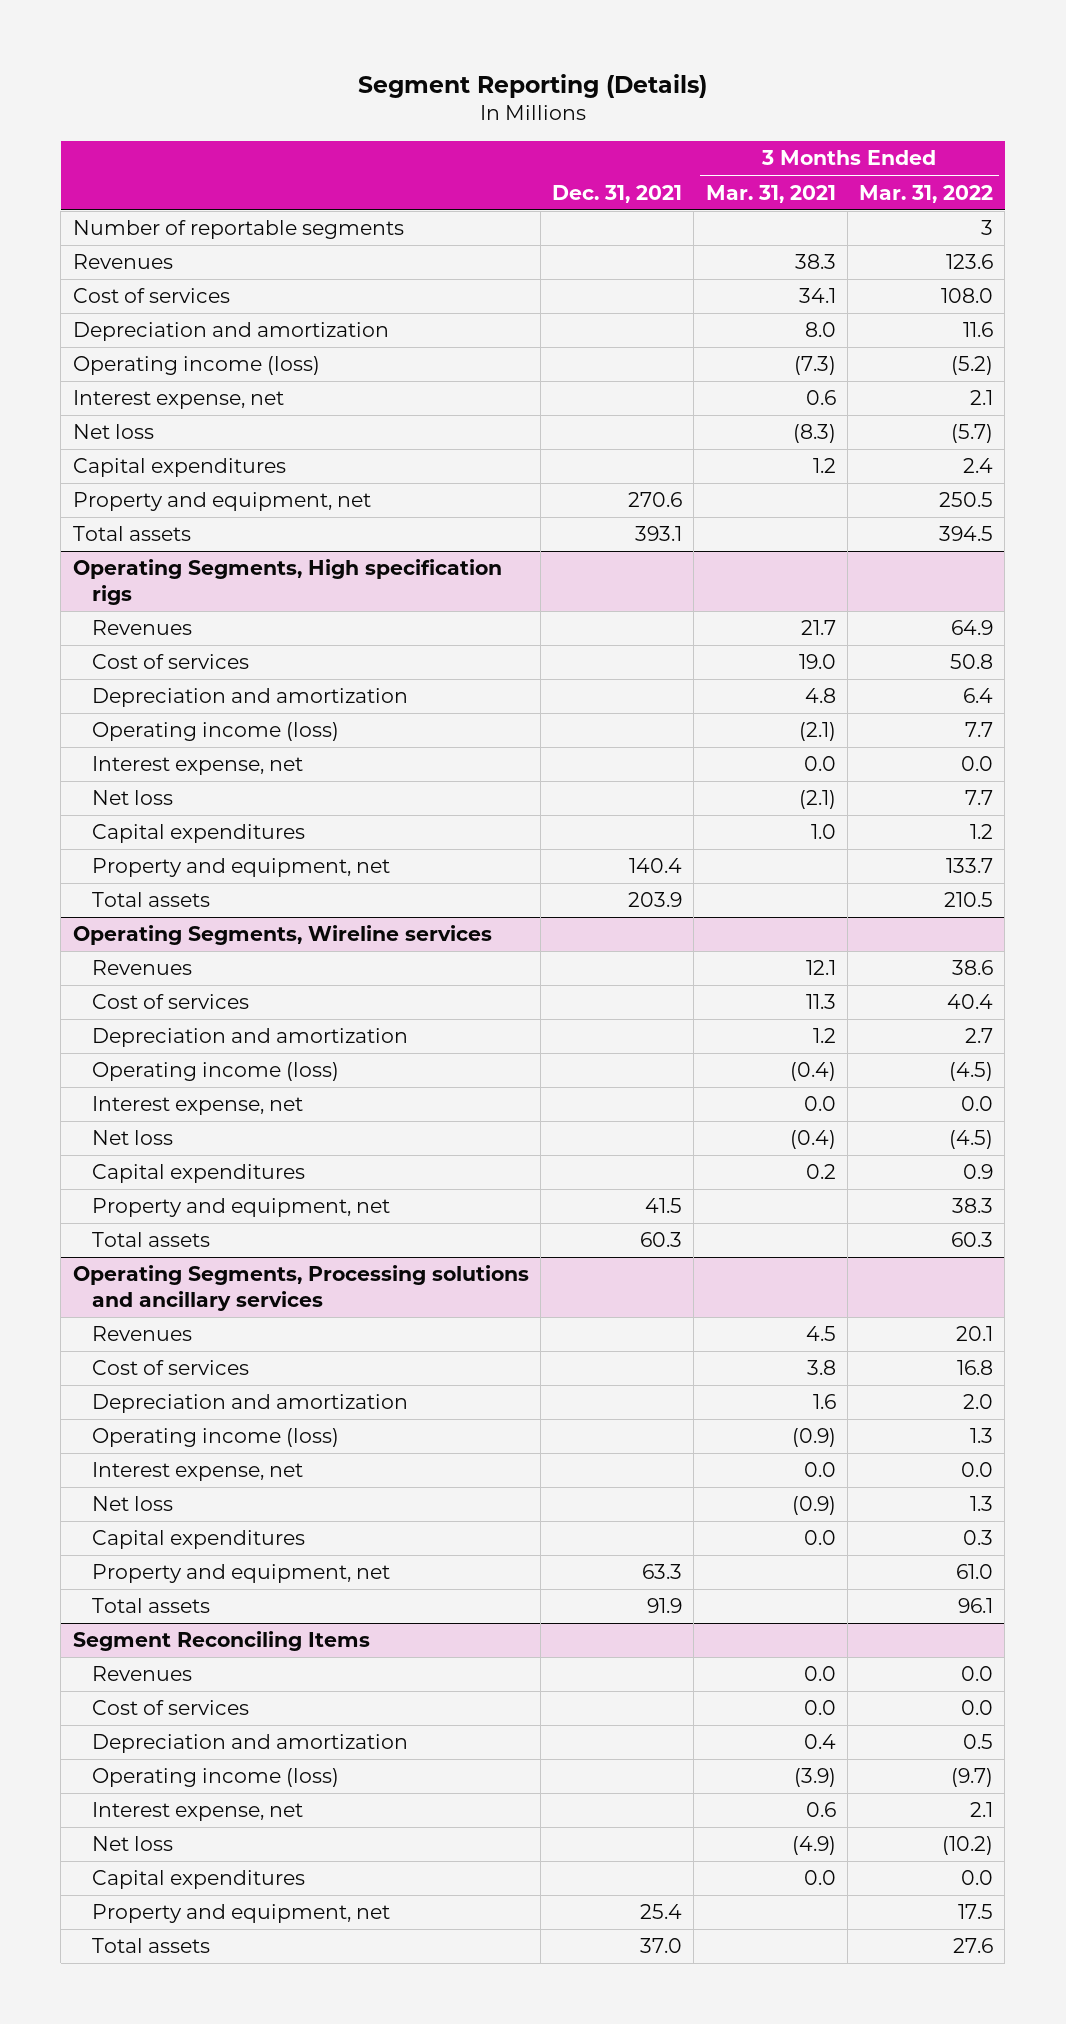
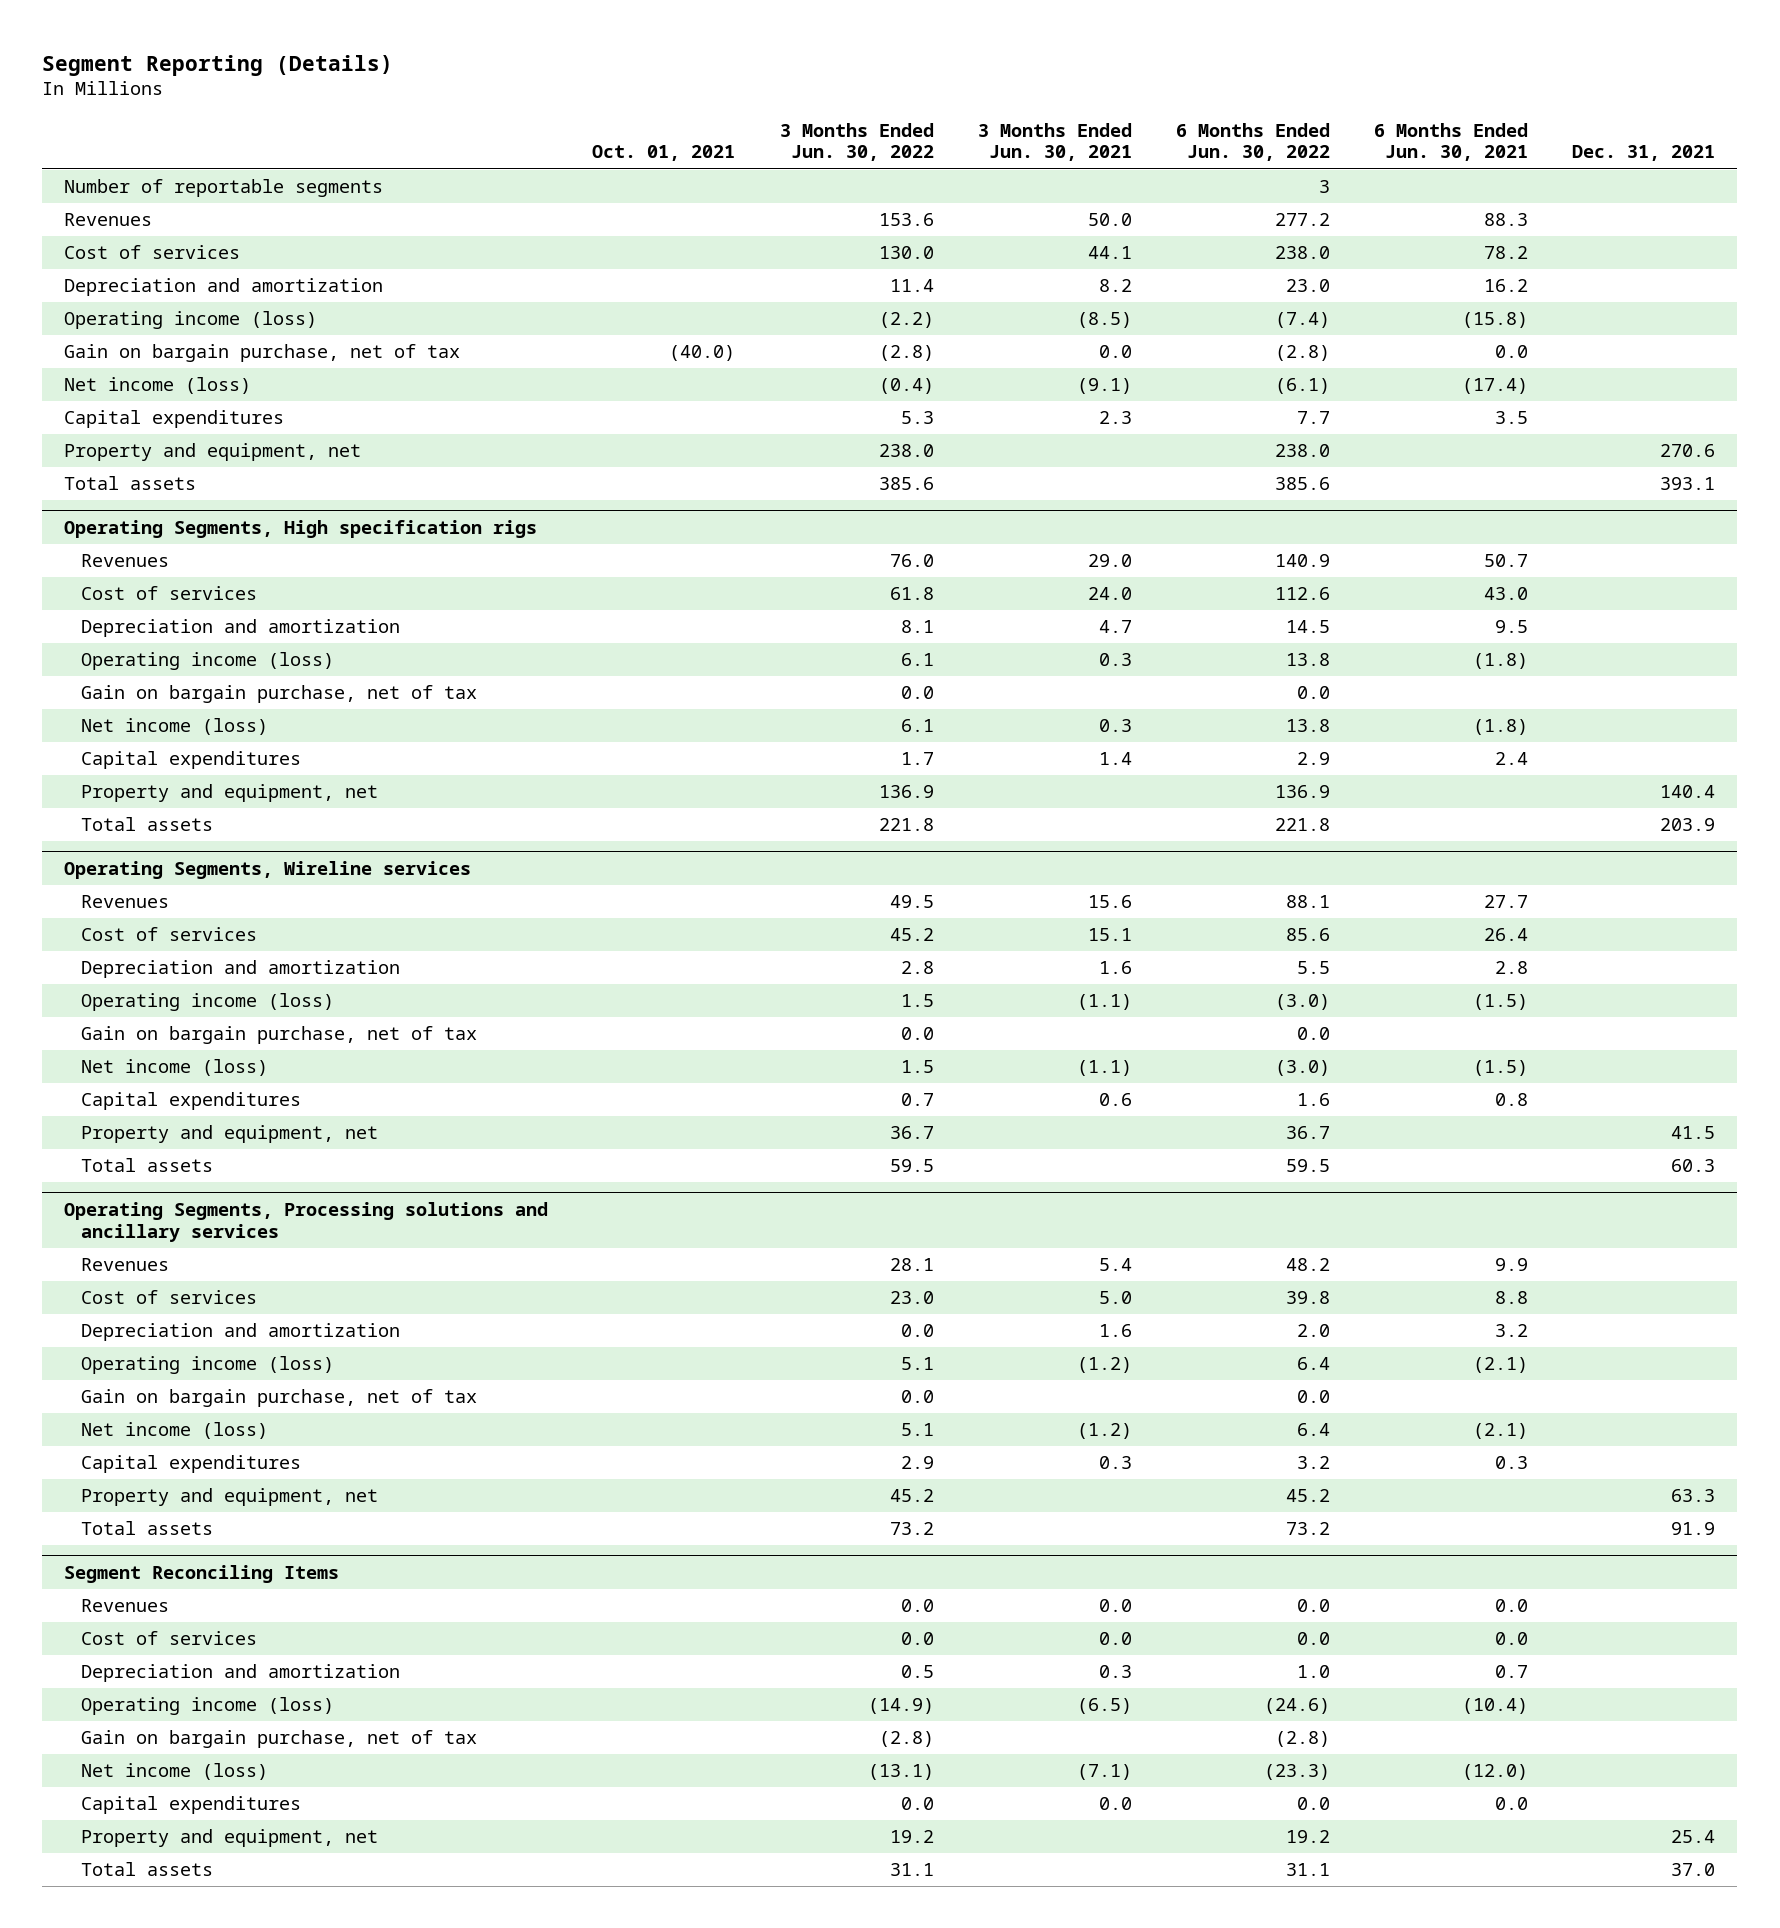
- | Dec. 31, 2021 | 3 Months Ended Mar. 31, 2021 | 3 Months Ended Mar. 31, 2022
+ | Oct. 01, 2021 | 3 Months Ended Jun. 30, 2022 | 3 Months Ended Jun. 30, 2021 | 6 Months Ended Jun. 30, 2022 | 6 Months Ended Jun. 30, 2021 | Dec. 31, 2021
- Interest expense, net | | 0.6 | 2.1
- Net loss | | (8.3) | (5.7)
+ Gain on bargain purchase, net of tax | (40.0) | (2.8) | 0.0 | (2.8) | 0.0 |
+ Net income (loss) | | (0.4) | (9.1) | (6.1) | (17.4) |
@ Operating Segments, High specification rigs
- Interest expense, net | | 0.0 | 0.0
- Net loss | | (2.1) | 7.7
+ Gain on bargain purchase, net of tax | | 0.0 | | 0.0 | |
+ Net income (loss) | | 6.1 | 0.3 | 13.8 | (1.8) |
@ Operating Segments, Wireline services
- Interest expense, net | | 0.0 | 0.0
- Net loss | | (0.4) | (4.5)
+ Gain on bargain purchase, net of tax | | 0.0 | | 0.0 | |
+ Net income (loss) | | 1.5 | (1.1) | (3.0) | (1.5) |
@ Operating Segments, Processing solutions and ancillary services
- Interest expense, net | | 0.0 | 0.0
- Net loss | | (0.9) | 1.3
+ Gain on bargain purchase, net of tax | | 0.0 | | 0.0 | |
+ Net income (loss) | | 5.1 | (1.2) | 6.4 | (2.1) |
@ Segment Reconciling Items
- Interest expense, net | | 0.6 | 2.1
- Net loss | | (4.9) | (10.2)
+ Gain on bargain purchase, net of tax | | (2.8) | | (2.8) | |
+ Net income (loss) | | (13.1) | (7.1) | (23.3) | (12.0) |

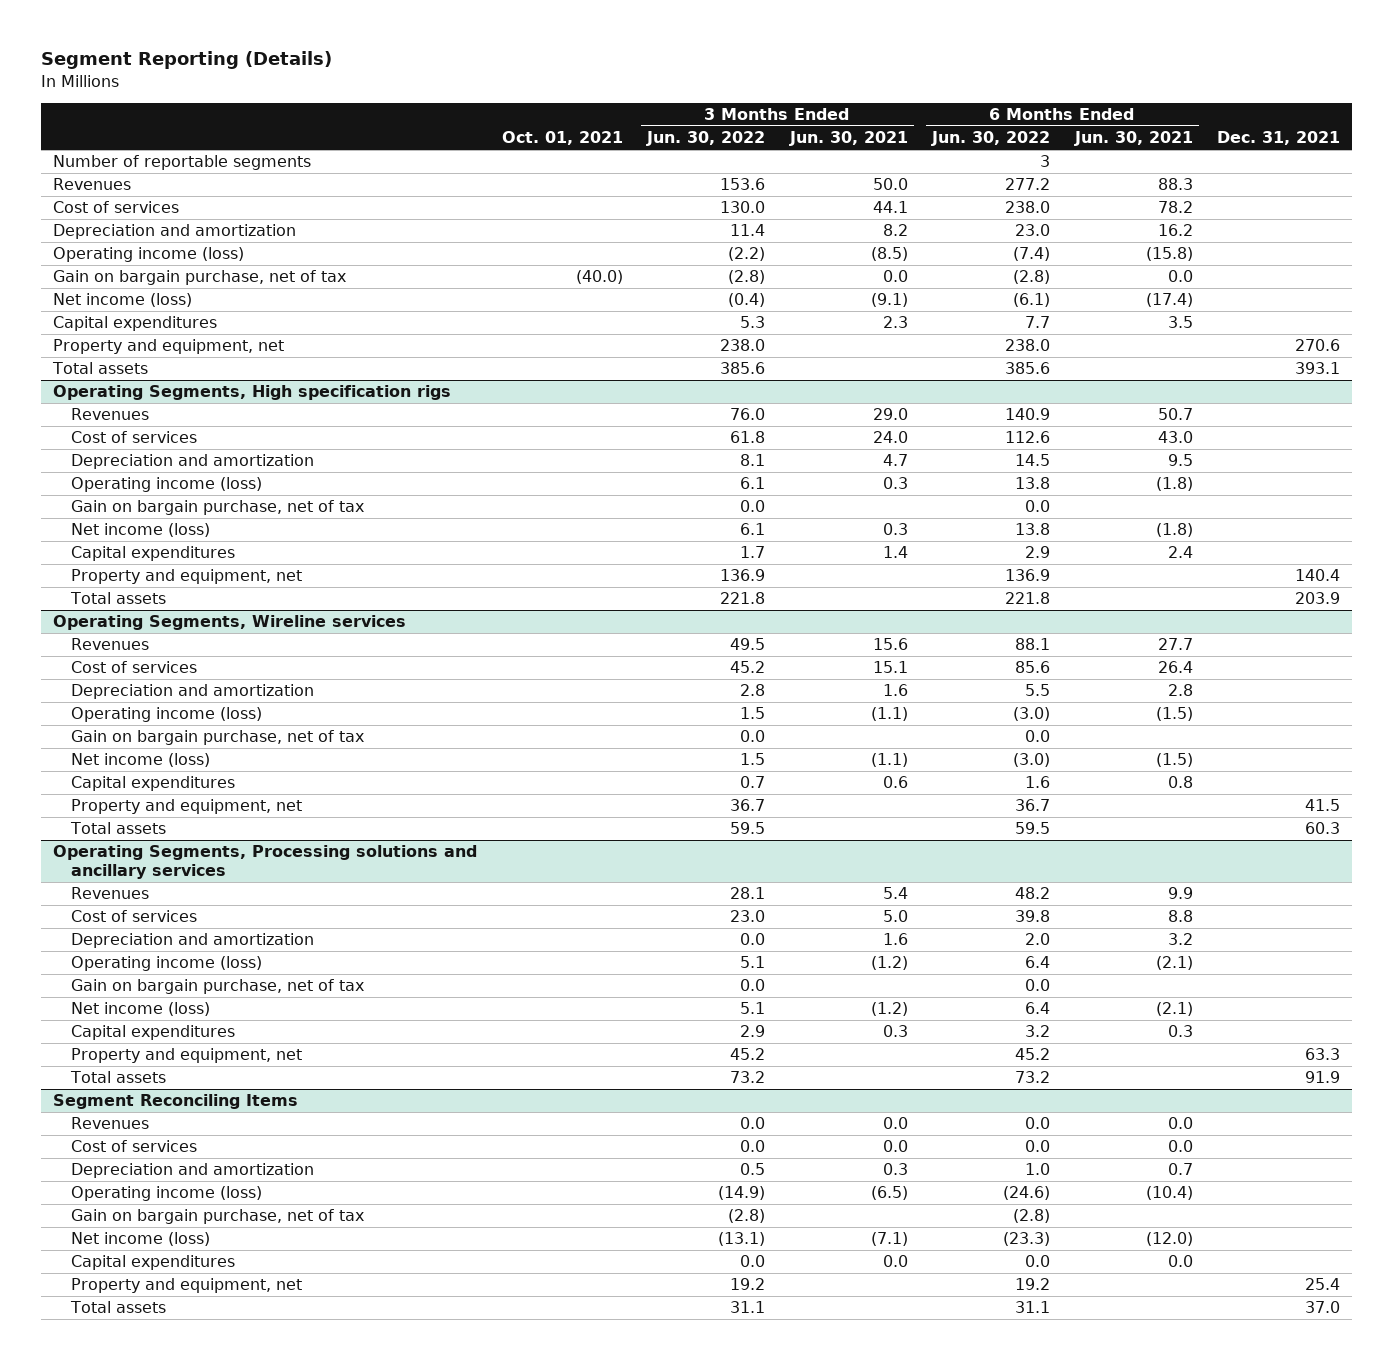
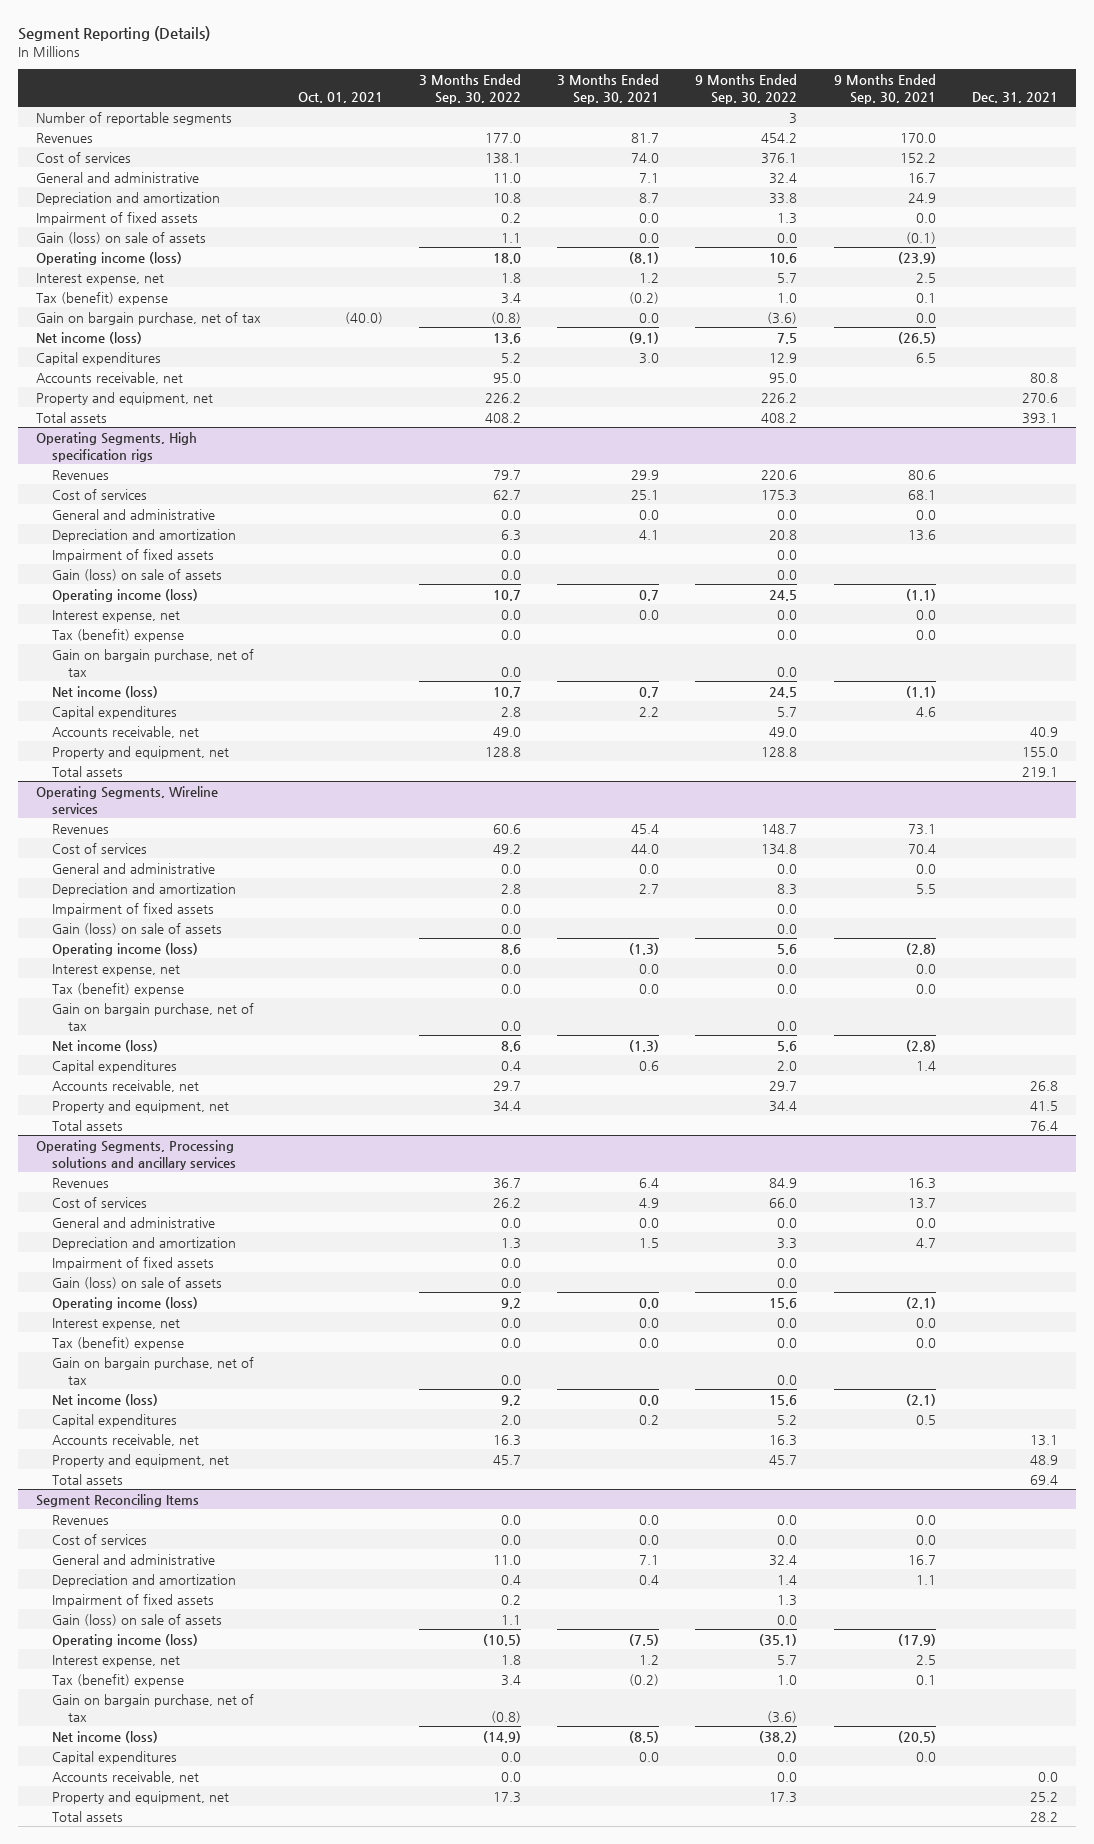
- | Oct. 01, 2021 | 3 Months Ended Jun. 30, 2022 | 3 Months Ended Jun. 30, 2021 | 6 Months Ended Jun. 30, 2022 | 6 Months Ended Jun. 30, 2021 | Dec. 31, 2021
+ | Oct. 01, 2021 | 3 Months Ended Sep. 30, 2022 | 3 Months Ended Sep. 30, 2021 | 9 Months Ended Sep. 30, 2022 | 9 Months Ended Sep. 30, 2021 | Dec. 31, 2021
+ General and administrative | | 11.0 | 7.1 | 32.4 | 16.7 |
+ Impairment of fixed assets | | 0.2 | 0.0 | 1.3 | 0.0 |
+ Gain (loss) on sale of assets | | 1.1 | 0.0 | 0.0 | (0.1) |
+ Interest expense, net | | 1.8 | 1.2 | 5.7 | 2.5 |
+ Tax (benefit) expense | | 3.4 | (0.2) | 1.0 | 0.1 |
+ Accounts receivable, net | | 95.0 | | 95.0 | | 80.8
@ Operating Segments, High specification rigs
+ General and administrative | | 0.0 | 0.0 | 0.0 | 0.0 |
+ Impairment of fixed assets | | 0.0 | | 0.0 | |
+ Gain (loss) on sale of assets | | 0.0 | | 0.0 | |
+ Interest expense, net | | 0.0 | 0.0 | 0.0 | 0.0 |
+ Tax (benefit) expense | | 0.0 | | 0.0 | 0.0 |
- Property and equipment, net | | 136.9 | | 136.9 | | 140.4
- Total assets | | 221.8 | | 221.8 | | 203.9
+ Accounts receivable, net | | 49.0 | | 49.0 | | 40.9
+ Property and equipment, net | | 128.8 | | 128.8 | | 155.0
+ Total assets | | | | | | 219.1
@ Operating Segments, Wireline services
+ General and administrative | | 0.0 | 0.0 | 0.0 | 0.0 |
+ Impairment of fixed assets | | 0.0 | | 0.0 | |
+ Gain (loss) on sale of assets | | 0.0 | | 0.0 | |
+ Interest expense, net | | 0.0 | 0.0 | 0.0 | 0.0 |
+ Tax (benefit) expense | | 0.0 | 0.0 | 0.0 | 0.0 |
+ Accounts receivable, net | | 29.7 | | 29.7 | | 26.8
- Total assets | | 59.5 | | 59.5 | | 60.3
+ Total assets | | | | | | 76.4
@ Operating Segments, Processing solutions and ancillary services
+ General and administrative | | 0.0 | 0.0 | 0.0 | 0.0 |
+ Impairment of fixed assets | | 0.0 | | 0.0 | |
+ Gain (loss) on sale of assets | | 0.0 | | 0.0 | |
+ Interest expense, net | | 0.0 | 0.0 | 0.0 | 0.0 |
+ Tax (benefit) expense | | 0.0 | 0.0 | 0.0 | 0.0 |
- Property and equipment, net | | 45.2 | | 45.2 | | 63.3
- Total assets | | 73.2 | | 73.2 | | 91.9
+ Accounts receivable, net | | 16.3 | | 16.3 | | 13.1
+ Property and equipment, net | | 45.7 | | 45.7 | | 48.9
+ Total assets | | | | | | 69.4
@ Segment Reconciling Items
+ General and administrative | | 11.0 | 7.1 | 32.4 | 16.7 |
+ Impairment of fixed assets | | 0.2 | | 1.3 | |
+ Gain (loss) on sale of assets | | 1.1 | | 0.0 | |
+ Interest expense, net | | 1.8 | 1.2 | 5.7 | 2.5 |
+ Tax (benefit) expense | | 3.4 | (0.2) | 1.0 | 0.1 |
- Property and equipment, net | | 19.2 | | 19.2 | | 25.4
- Total assets | | 31.1 | | 31.1 | | 37.0
+ Accounts receivable, net | | 0.0 | | 0.0 | | 0.0
+ Property and equipment, net | | 17.3 | | 17.3 | | 25.2
+ Total assets | | | | | | 28.2

